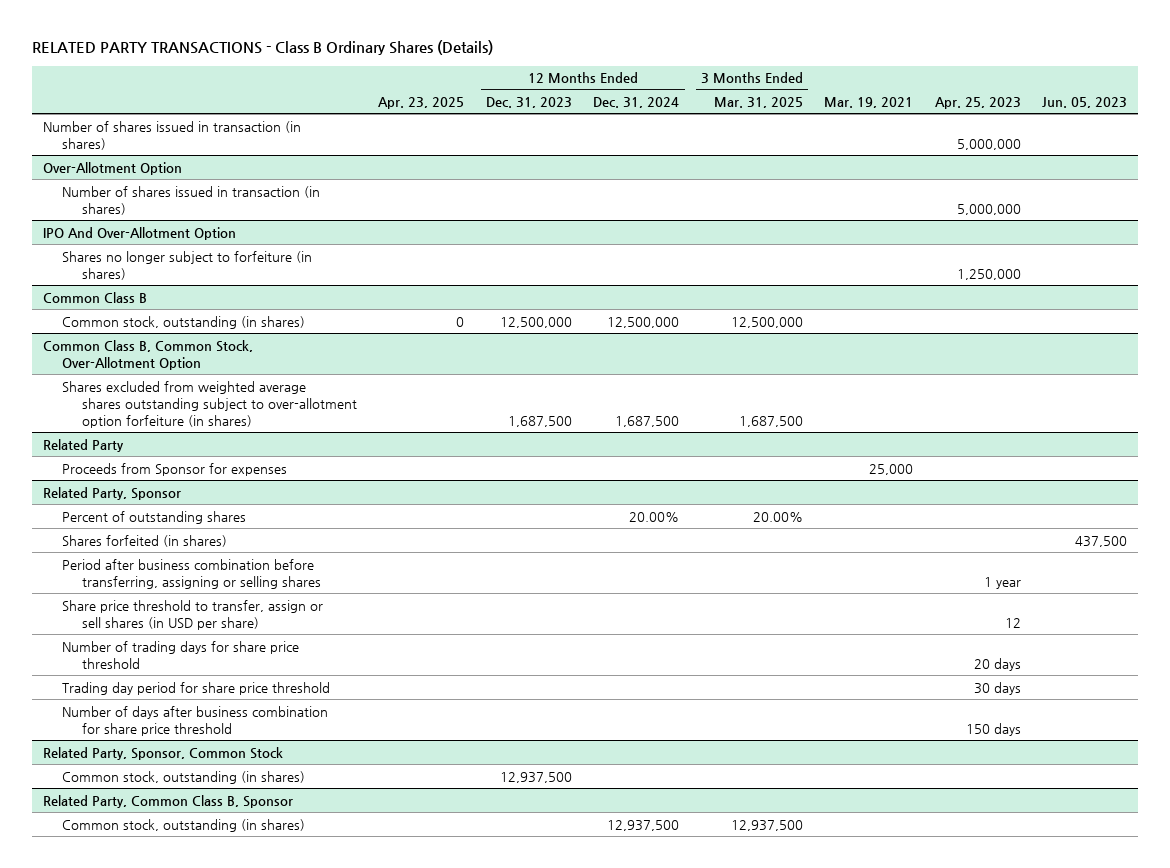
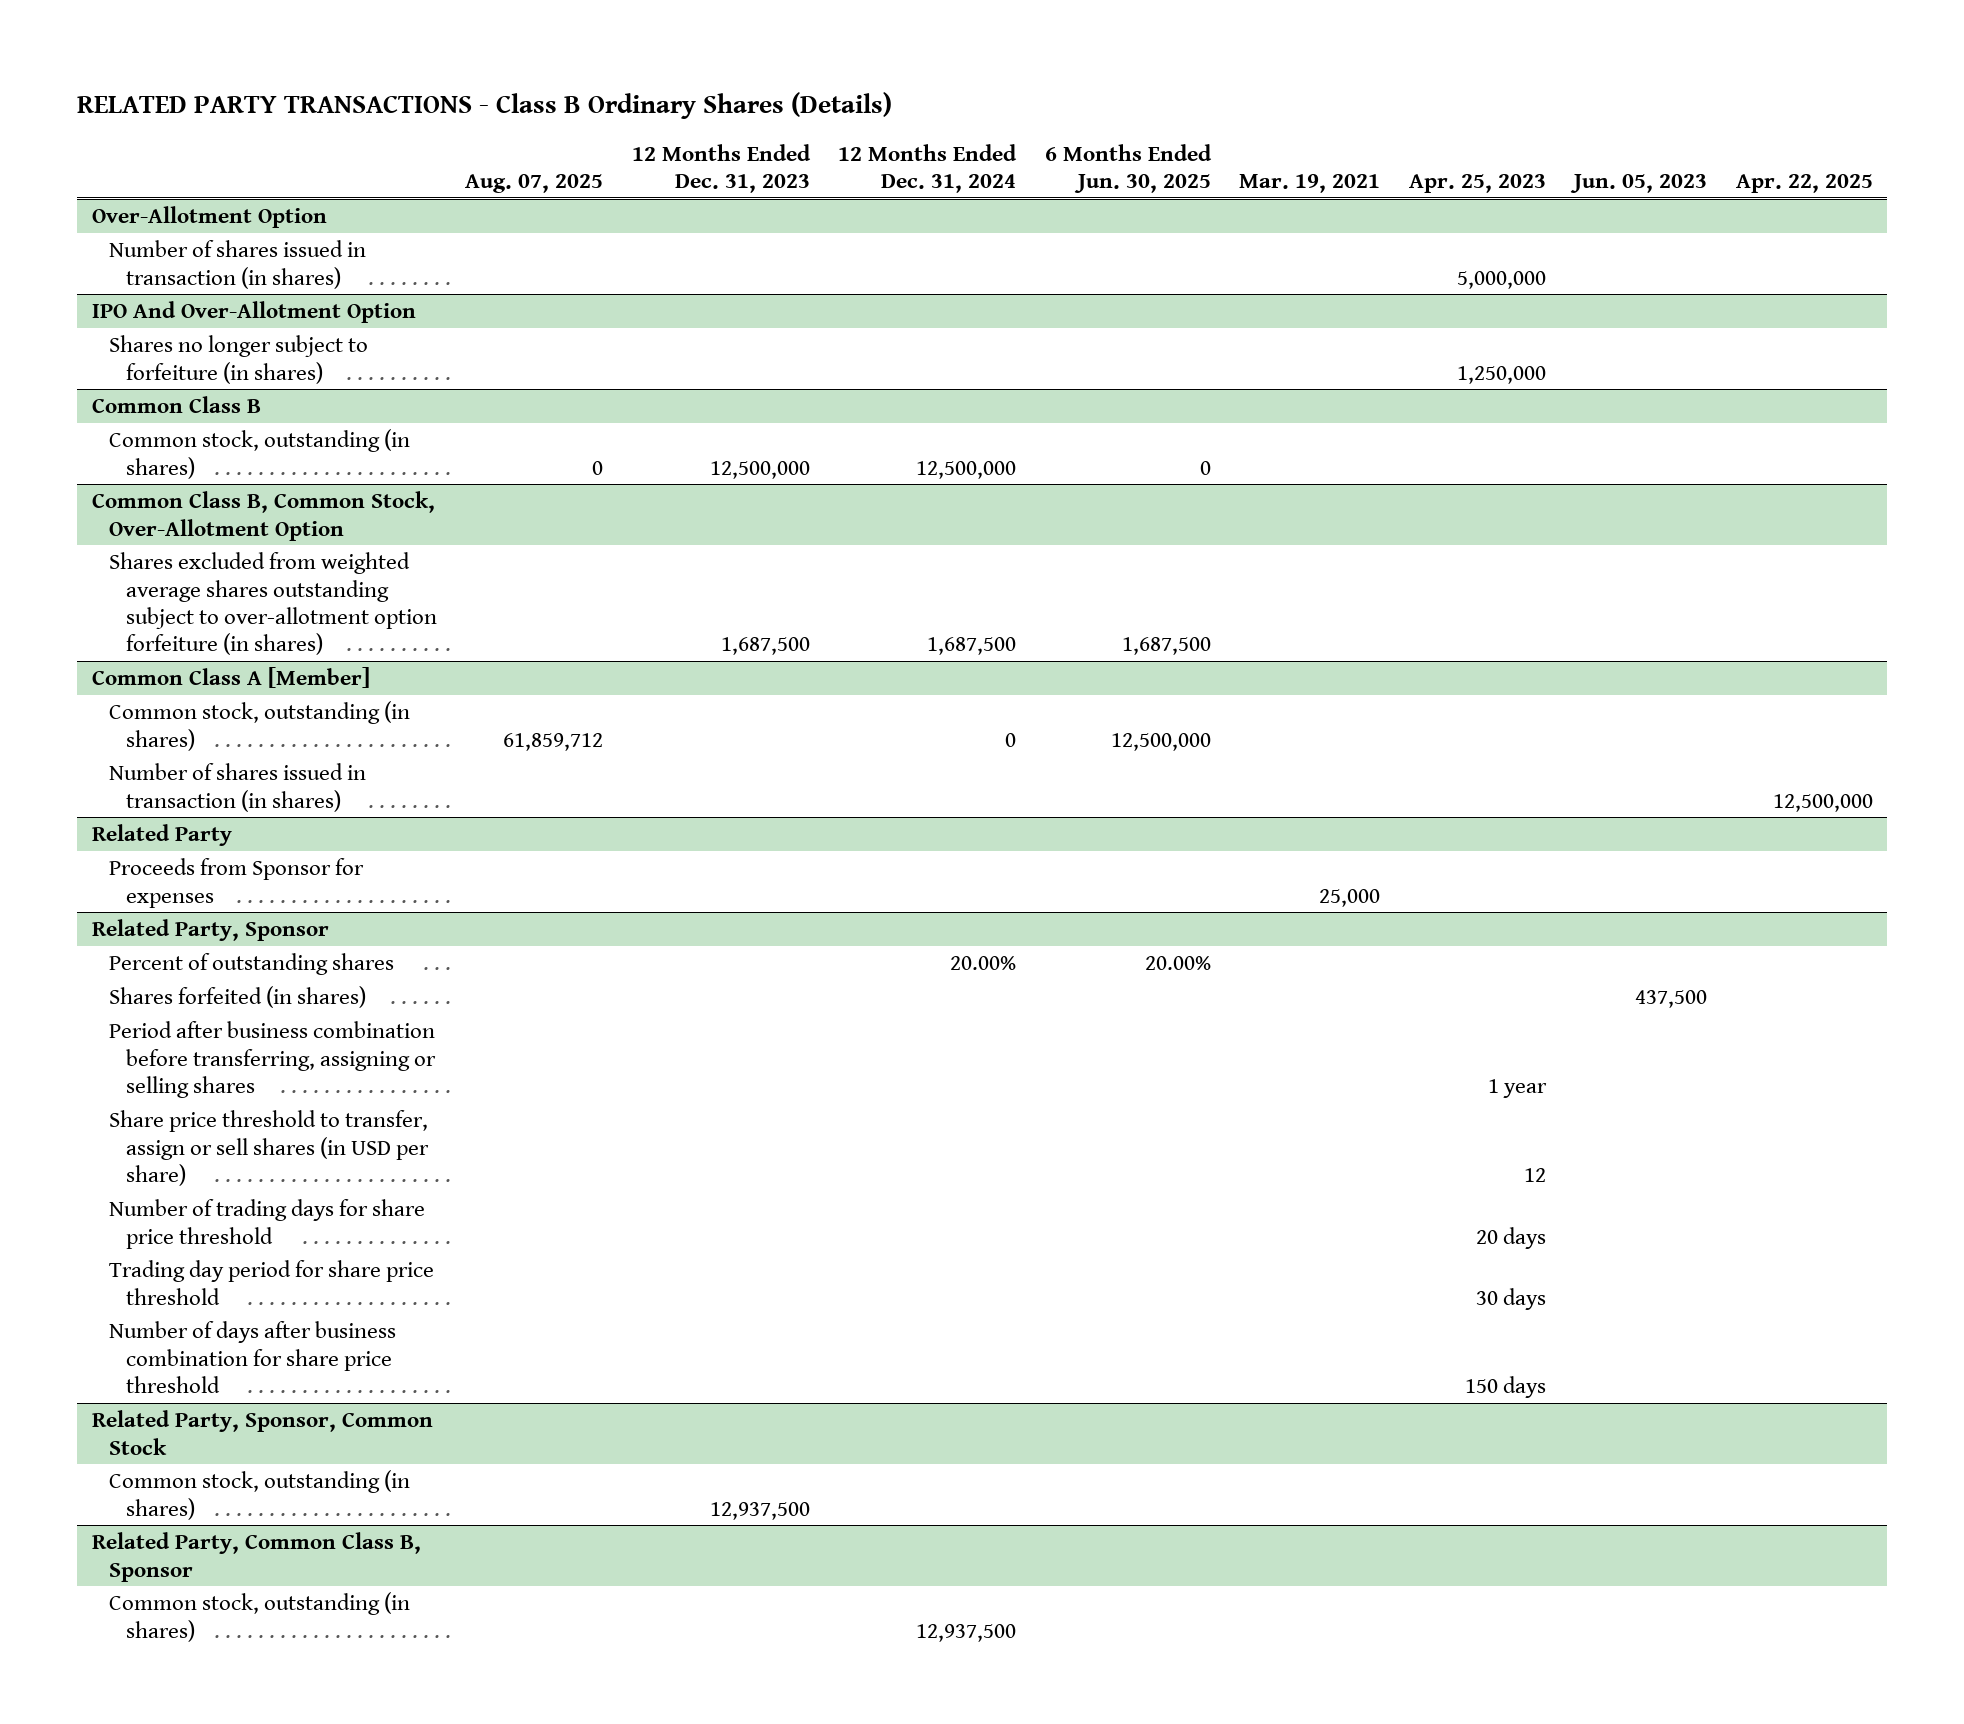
- | Apr. 23, 2025 | 12 Months Ended Dec. 31, 2023 | 12 Months Ended Dec. 31, 2024 | 3 Months Ended Mar. 31, 2025 | Mar. 19, 2021 | Apr. 25, 2023 | Jun. 05, 2023
+ | Aug. 07, 2025 | 12 Months Ended Dec. 31, 2023 | 12 Months Ended Dec. 31, 2024 | 6 Months Ended Jun. 30, 2025 | Mar. 19, 2021 | Apr. 25, 2023 | Jun. 05, 2023 | Apr. 22, 2025
- Number of shares issued in transaction (in shares) | | | | | | 5,000,000 |
+ Common Class A [Member]
+ Common stock, outstanding (in shares) | 61,859,712 | | 0 | 12,500,000 | | | |
+ Number of shares issued in transaction (in shares) | | | | | | | | 12,500,000

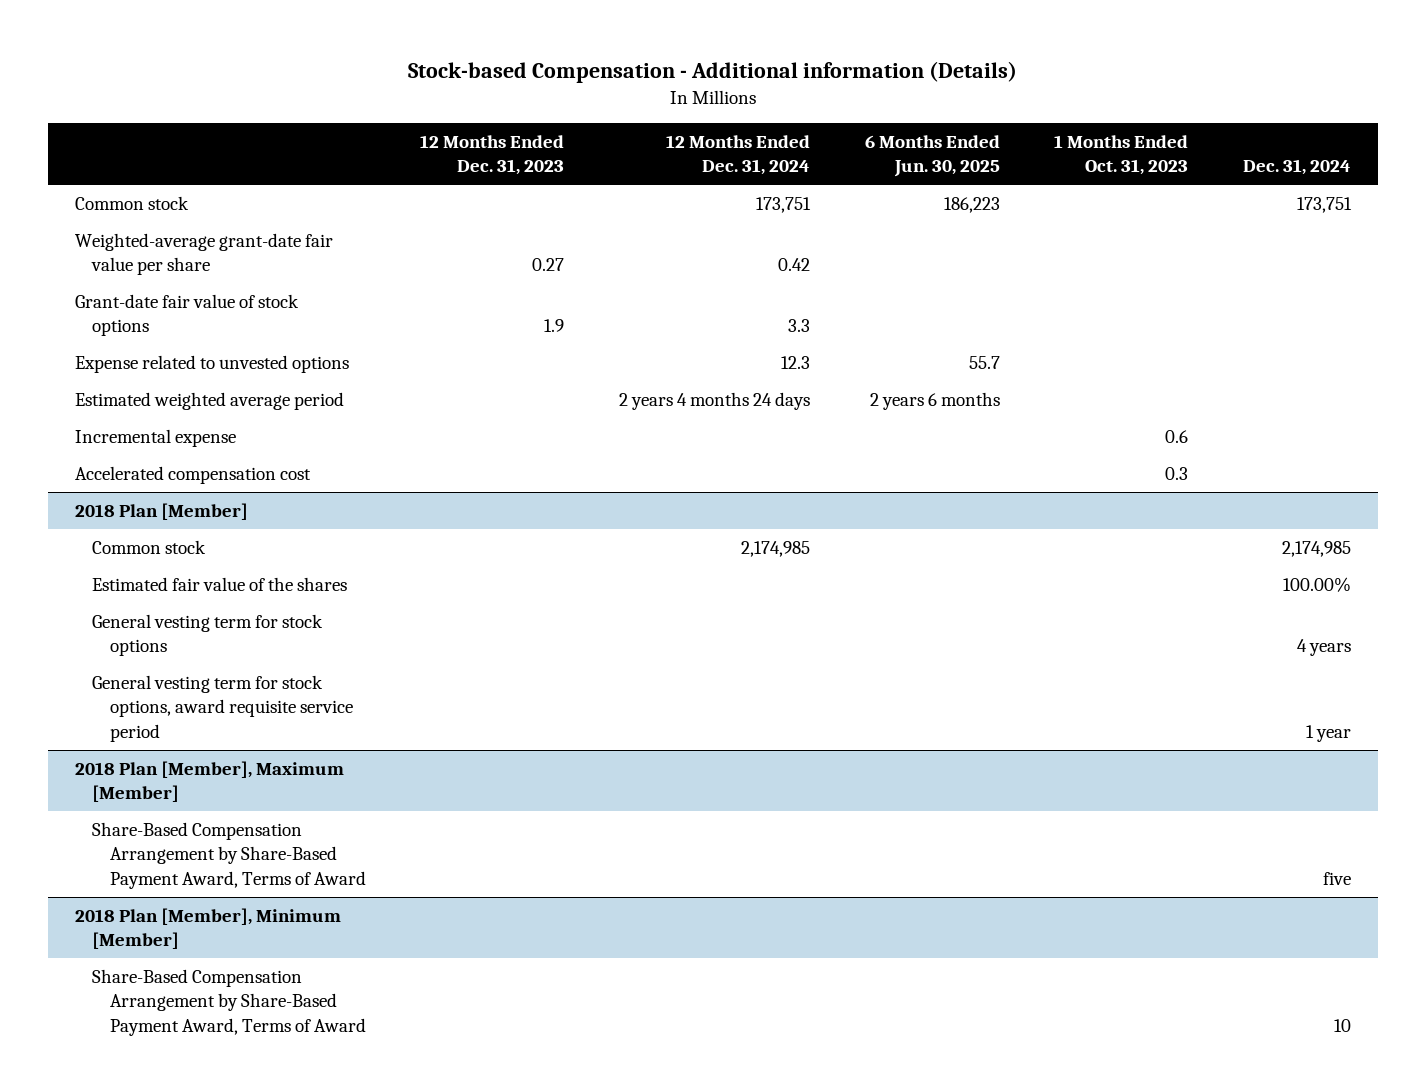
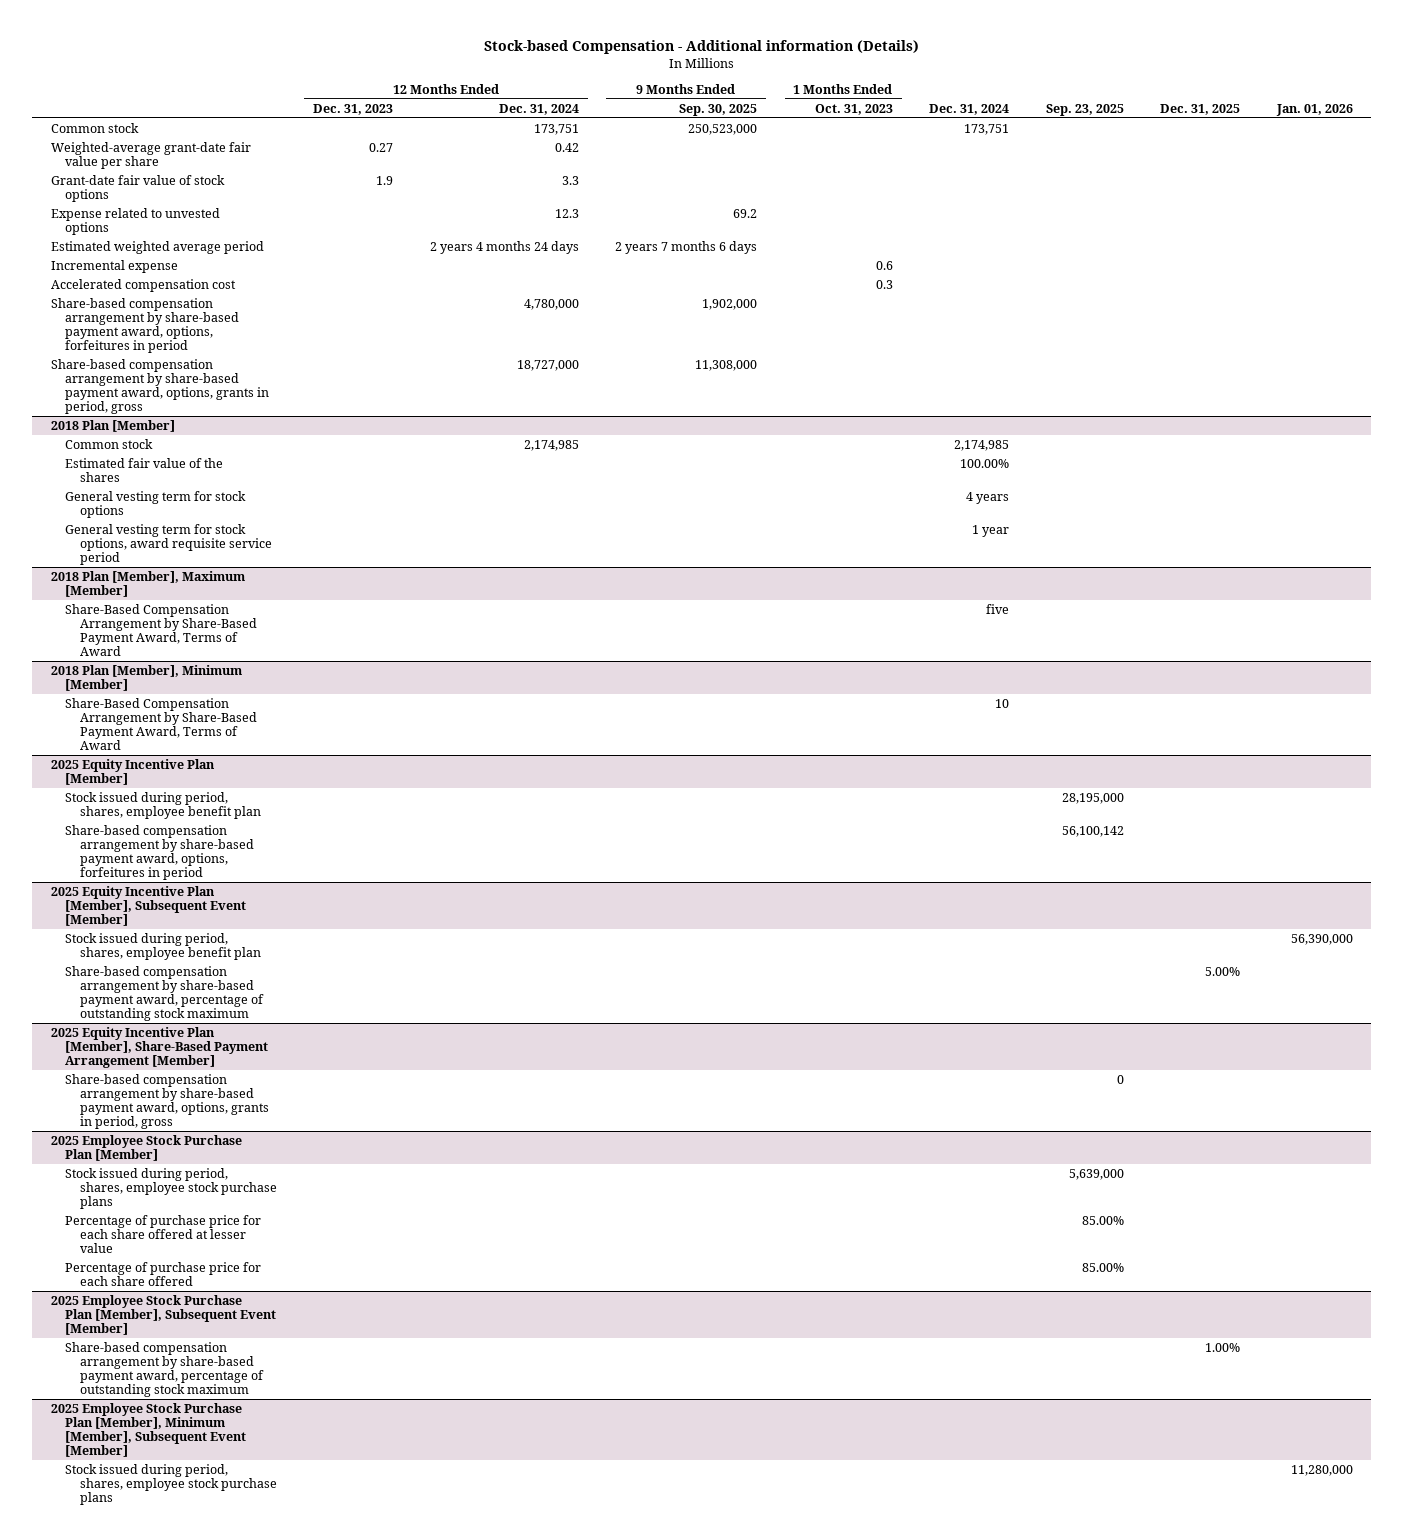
- | 12 Months Ended Dec. 31, 2023 | 12 Months Ended Dec. 31, 2024 | 6 Months Ended Jun. 30, 2025 | 1 Months Ended Oct. 31, 2023 | Dec. 31, 2024
+ | 12 Months Ended Dec. 31, 2023 | 12 Months Ended Dec. 31, 2024 | 9 Months Ended Sep. 30, 2025 | 1 Months Ended Oct. 31, 2023 | Dec. 31, 2024 | Sep. 23, 2025 | Dec. 31, 2025 | Jan. 01, 2026
+ Share-based compensation arrangement by share-based payment award, options, forfeitures in period | | 4,780,000 | 1,902,000 | | | | |
+ Share-based compensation arrangement by share-based payment award, options, grants in period, gross | | 18,727,000 | 11,308,000 | | | | |
+ 2025 Equity Incentive Plan [Member]
+ Stock issued during period, shares, employee benefit plan | | | | | | 28,195,000 | |
+ Share-based compensation arrangement by share-based payment award, options, forfeitures in period | | | | | | 56,100,142 | |
+ 2025 Equity Incentive Plan [Member], Subsequent Event [Member]
+ Stock issued during period, shares, employee benefit plan | | | | | | | | 56,390,000
+ Share-based compensation arrangement by share-based payment award, percentage of outstanding stock maximum | | | | | | | 5.00% |
+ 2025 Equity Incentive Plan [Member], Share-Based Payment Arrangement [Member]
+ Share-based compensation arrangement by share-based payment award, options, grants in period, gross | | | | | | 0 | |
+ 2025 Employee Stock Purchase Plan [Member]
+ Stock issued during period, shares, employee stock purchase plans | | | | | | 5,639,000 | |
+ Percentage of purchase price for each share offered at lesser value | | | | | | 85.00% | |
+ Percentage of purchase price for each share offered | | | | | | 85.00% | |
+ 2025 Employee Stock Purchase Plan [Member], Subsequent Event [Member]
+ Share-based compensation arrangement by share-based payment award, percentage of outstanding stock maximum | | | | | | | 1.00% |
+ 2025 Employee Stock Purchase Plan [Member], Minimum [Member], Subsequent Event [Member]
+ Stock issued during period, shares, employee stock purchase plans | | | | | | | | 11,280,000

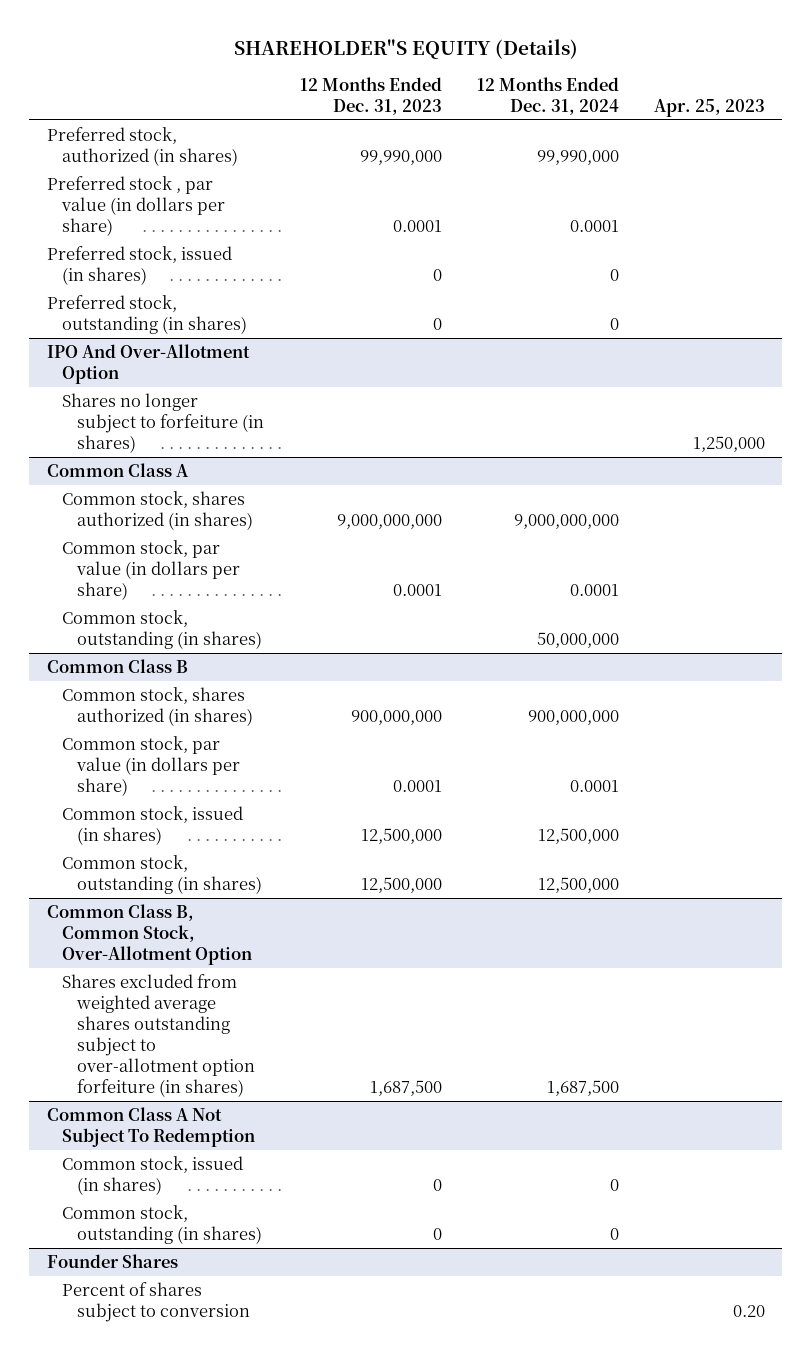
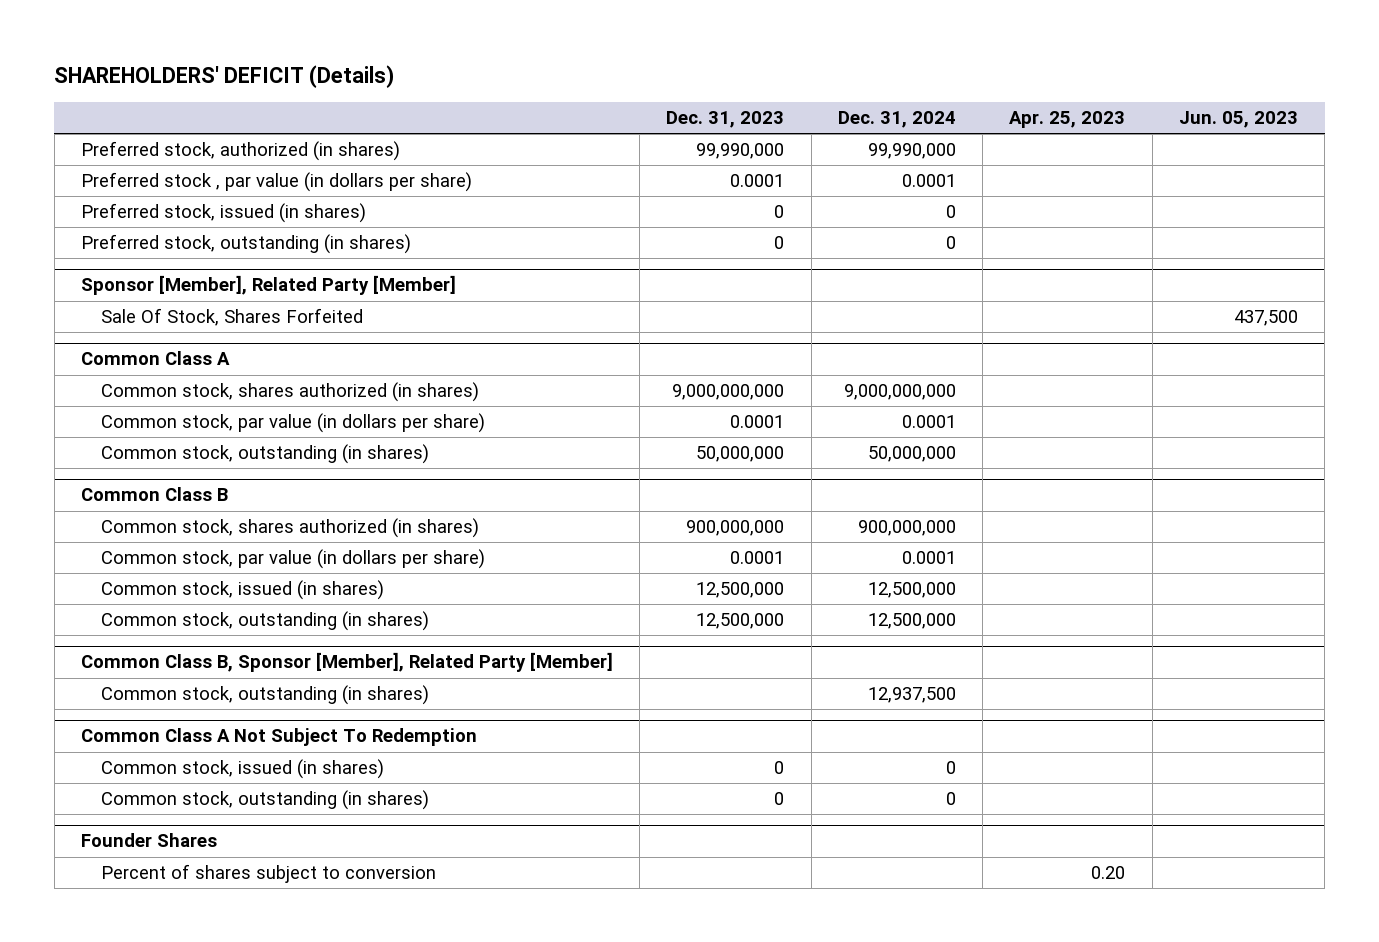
- SHAREHOLDER"S EQUITY (Details)
+ SHAREHOLDERS' DEFICIT (Details)
- | 12 Months Ended Dec. 31, 2023 | 12 Months Ended Dec. 31, 2024 | Apr. 25, 2023
+ | Dec. 31, 2023 | Dec. 31, 2024 | Apr. 25, 2023 | Jun. 05, 2023
- IPO And Over-Allotment Option
- Shares no longer subject to forfeiture (in shares) | | | 1,250,000
+ Sponsor [Member], Related Party [Member]
+ Sale Of Stock, Shares Forfeited | | | | 437,500
- Common Class B, Common Stock, Over-Allotment Option
- Shares excluded from weighted average shares outstanding subject to over-allotment option forfeiture (in shares) | 1,687,500 | 1,687,500 |
+ Common Class B, Sponsor [Member], Related Party [Member]
+ Common stock, outstanding (in shares) | | 12,937,500 | |

